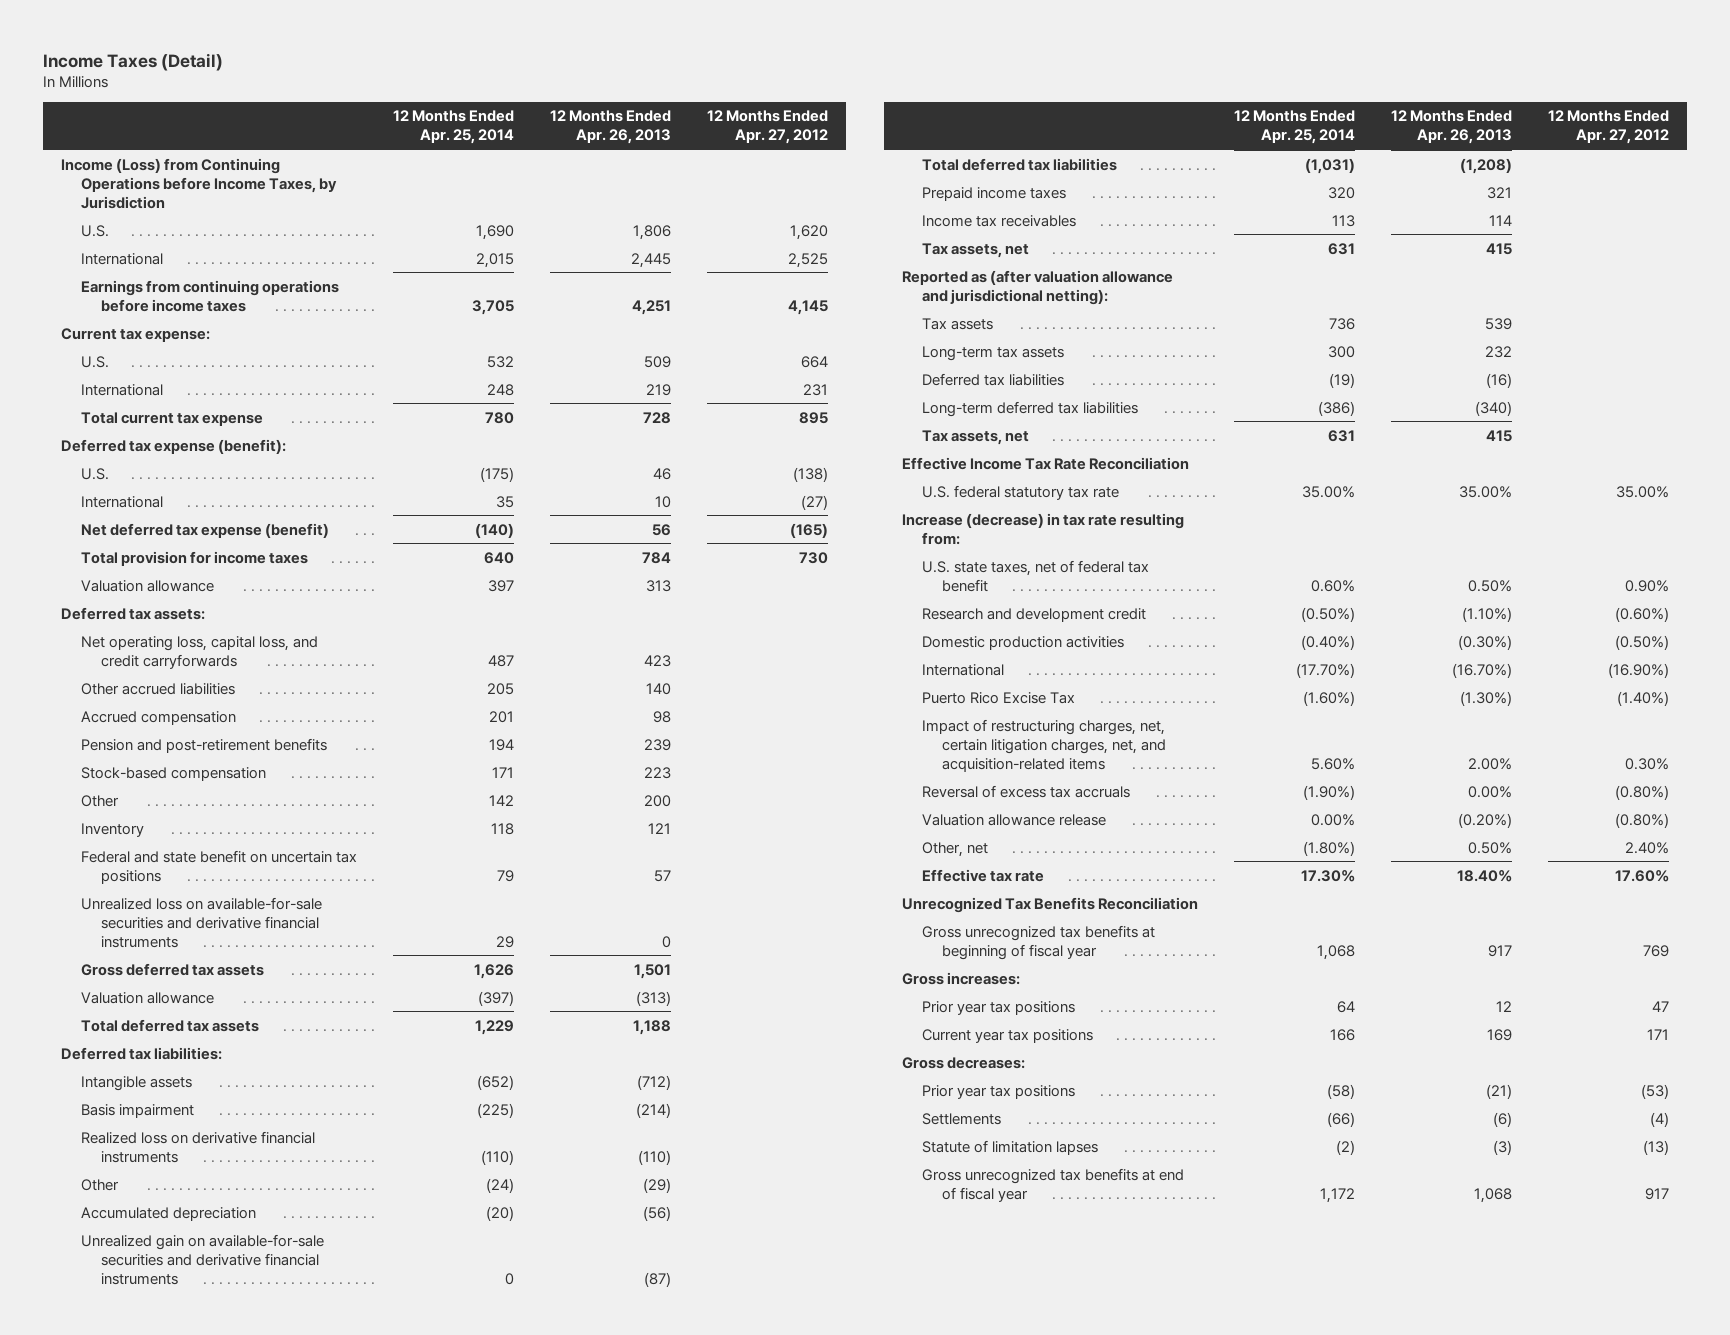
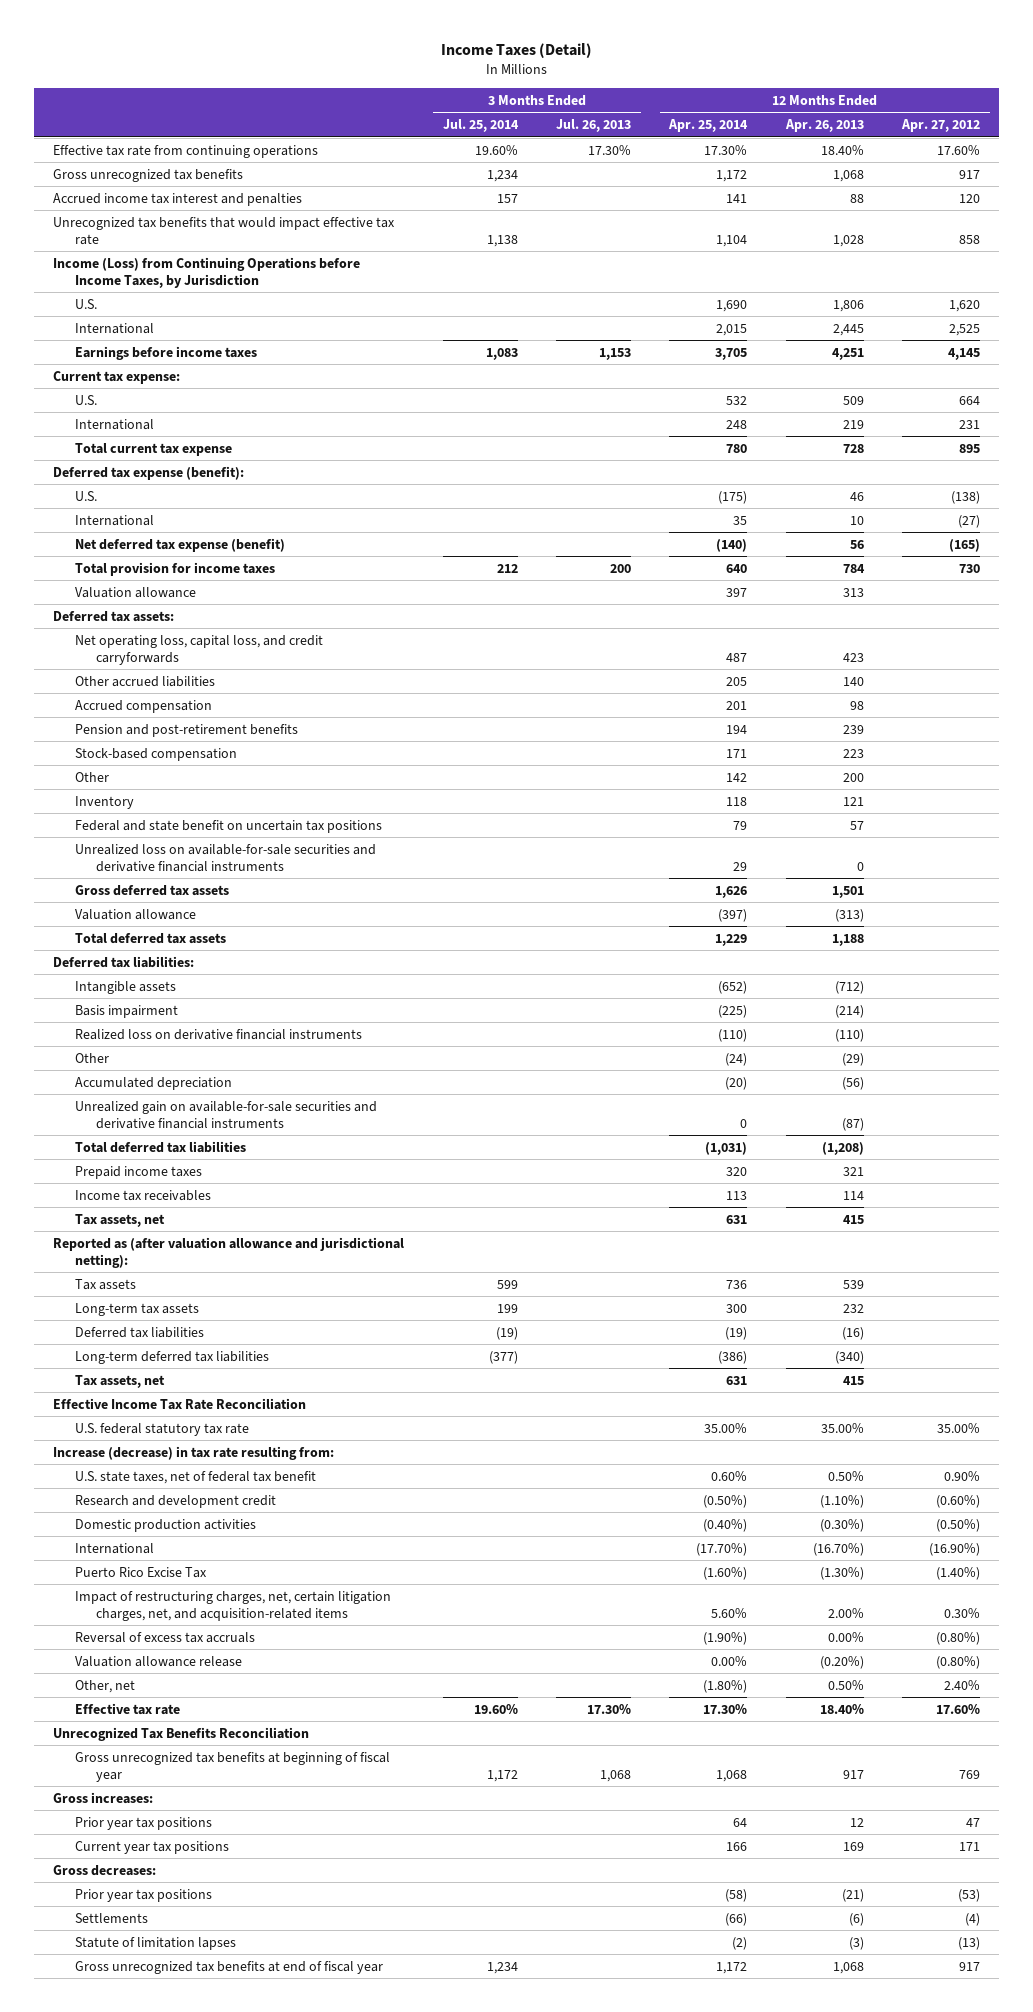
- | 12 Months Ended Apr. 25, 2014 | 12 Months Ended Apr. 26, 2013 | 12 Months Ended Apr. 27, 2012
+ | 3 Months Ended Jul. 25, 2014 | 3 Months Ended Jul. 26, 2013 | 12 Months Ended Apr. 25, 2014 | 12 Months Ended Apr. 26, 2013 | 12 Months Ended Apr. 27, 2012
+ Effective tax rate from continuing operations | 19.60% | 17.30% | 17.30% | 18.40% | 17.60%
+ Gross unrecognized tax benefits | 1,234 | | 1,172 | 1,068 | 917
+ Accrued income tax interest and penalties | 157 | | 141 | 88 | 120
+ Unrecognized tax benefits that would impact effective tax rate | 1,138 | | 1,104 | 1,028 | 858
- Earnings from continuing operations before income taxes | 3,705 | 4,251 | 4,145
+ Earnings before income taxes | 1,083 | 1,153 | 3,705 | 4,251 | 4,145

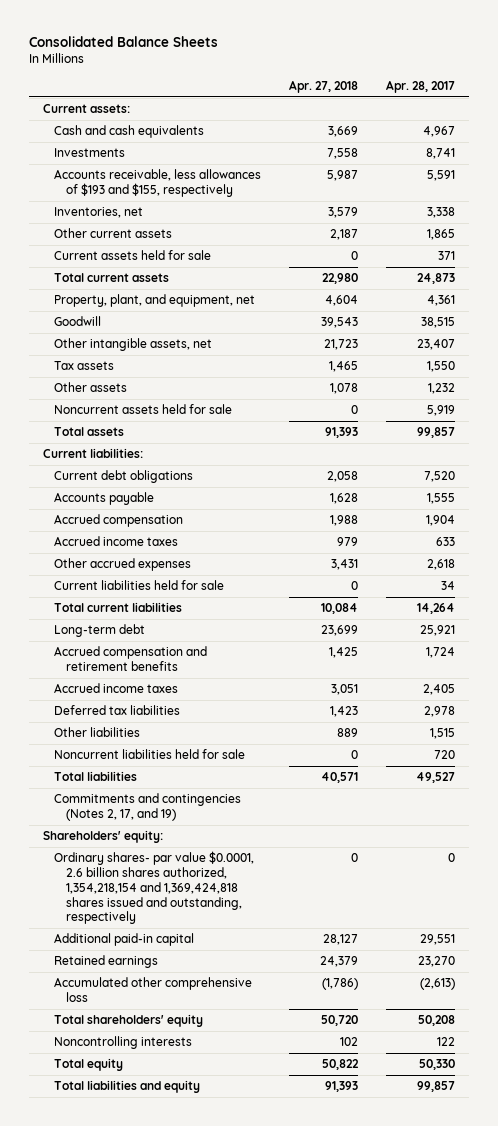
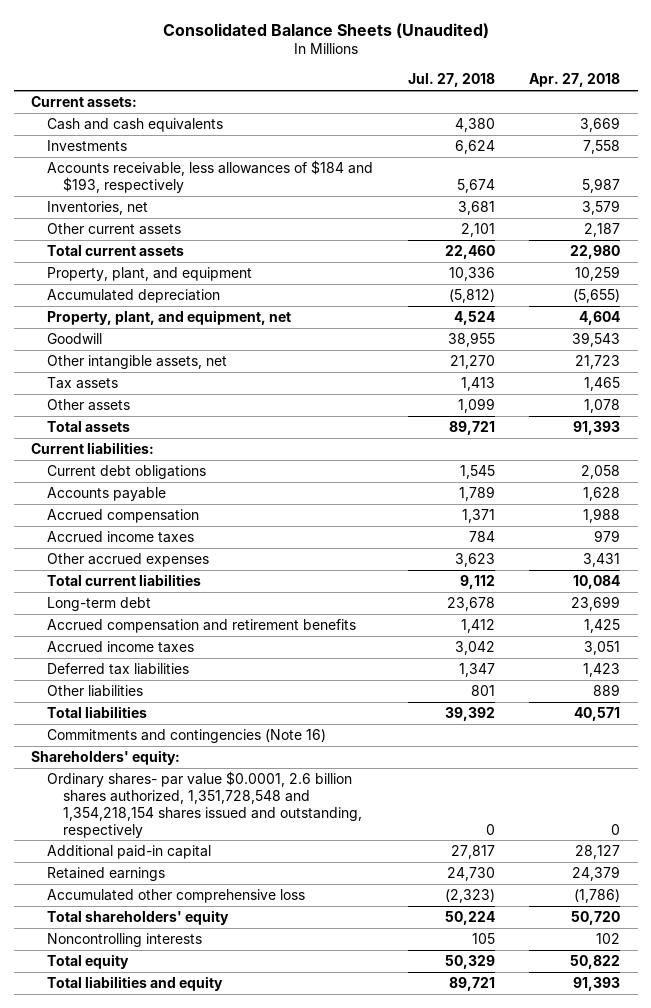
- Consolidated Balance Sheets
+ Consolidated Balance Sheets (Unaudited)
- | Apr. 27, 2018 | Apr. 28, 2017
+ | Jul. 27, 2018 | Apr. 27, 2018
- Accounts receivable, less allowances of $193 and $155, respectively | 5,987 | 5,591
+ Accounts receivable, less allowances of $184 and $193, respectively | 5,674 | 5,987
- Current assets held for sale | 0 | 371
+ Property, plant, and equipment | 10,336 | 10,259
+ Accumulated depreciation | (5,812) | (5,655)
- Noncurrent assets held for sale | 0 | 5,919
- Current liabilities held for sale | 0 | 34
- Noncurrent liabilities held for sale | 0 | 720
- Commitments and contingencies (Notes 2, 17, and 19)
+ Commitments and contingencies (Note 16)
- Ordinary shares- par value $0.0001, 2.6 billion shares authorized, 1,354,218,154 and 1,369,424,818 shares issued and outstanding, respectively | 0 | 0
+ Ordinary shares- par value $0.0001, 2.6 billion shares authorized, 1,351,728,548 and 1,354,218,154 shares issued and outstanding, respectively | 0 | 0

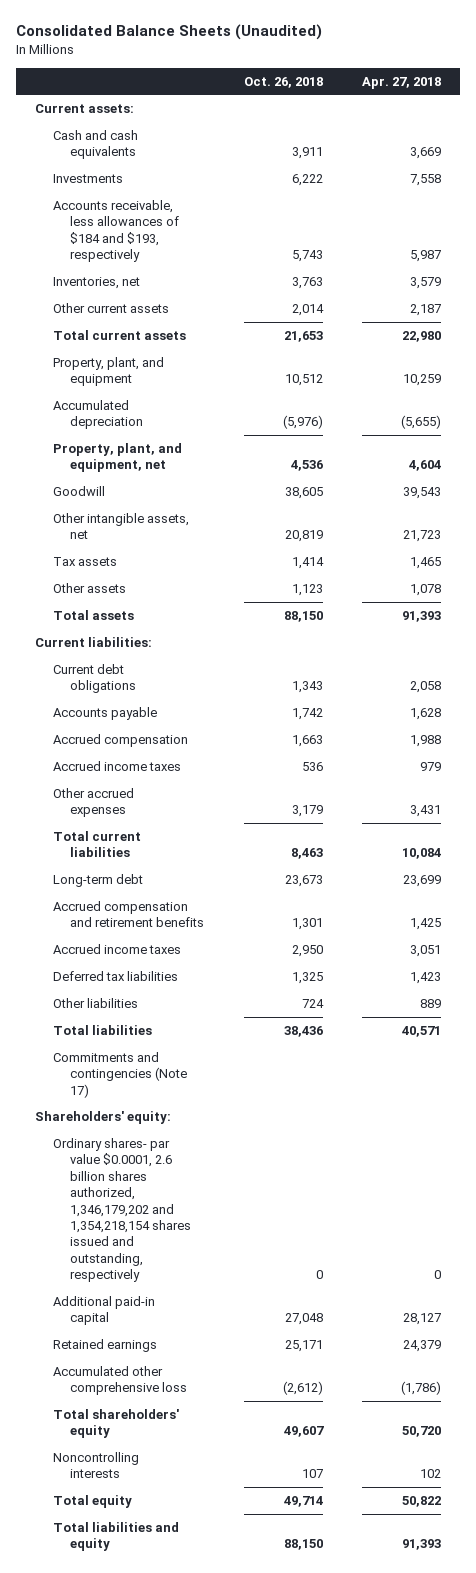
- | Jul. 27, 2018 | Apr. 27, 2018
+ | Oct. 26, 2018 | Apr. 27, 2018
- Commitments and contingencies (Note 16)
+ Commitments and contingencies (Note 17)
- Ordinary shares- par value $0.0001, 2.6 billion shares authorized, 1,351,728,548 and 1,354,218,154 shares issued and outstanding, respectively | 0 | 0
+ Ordinary shares- par value $0.0001, 2.6 billion shares authorized, 1,346,179,202 and 1,354,218,154 shares issued and outstanding, respectively | 0 | 0

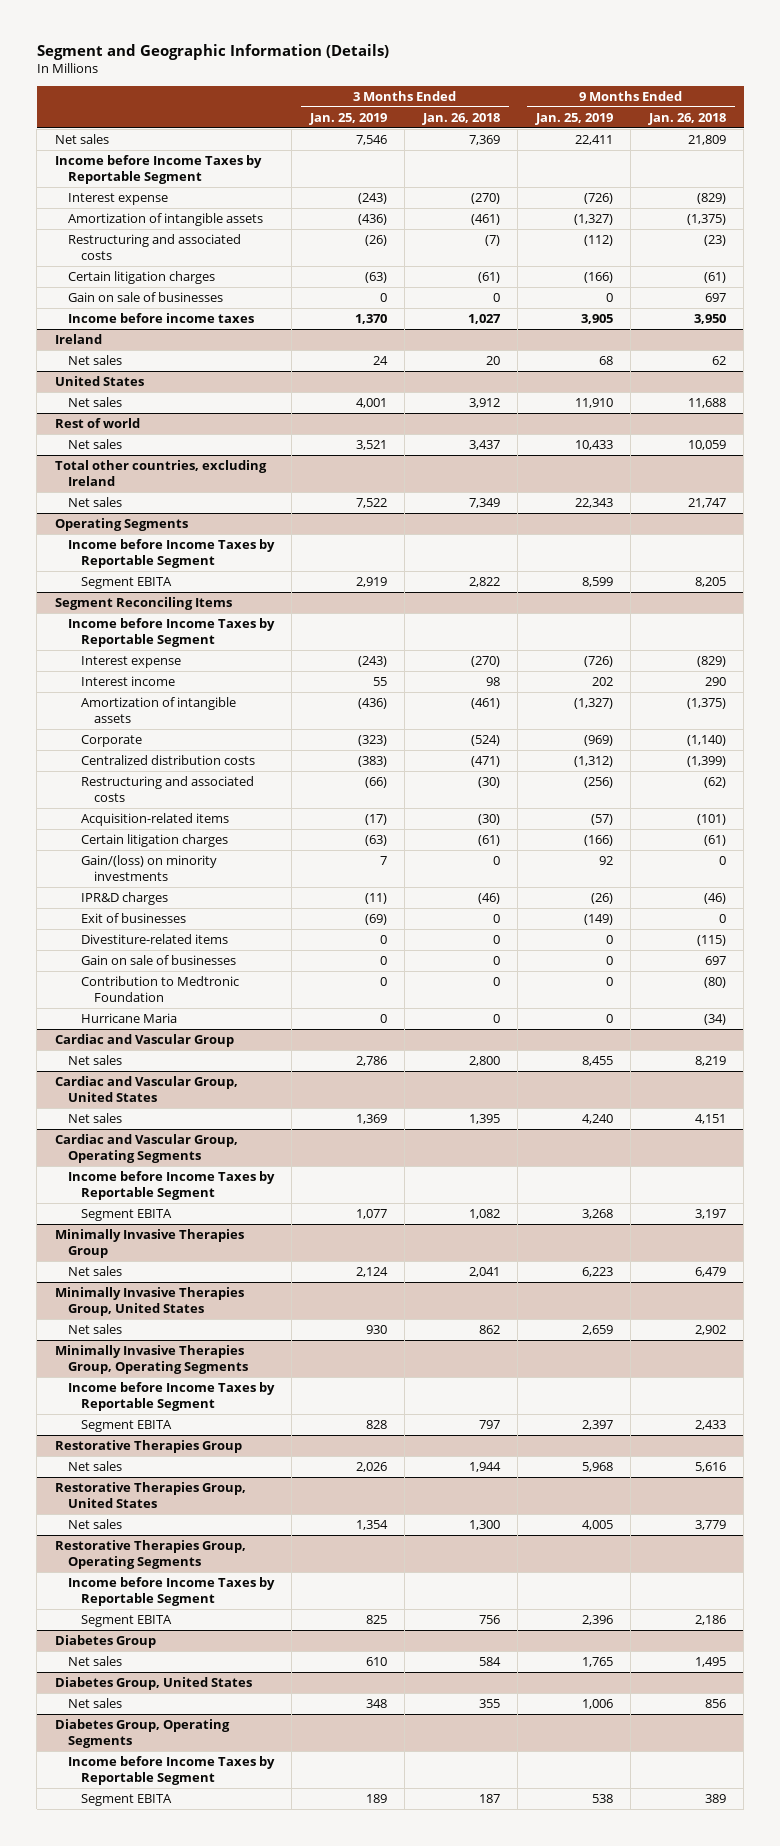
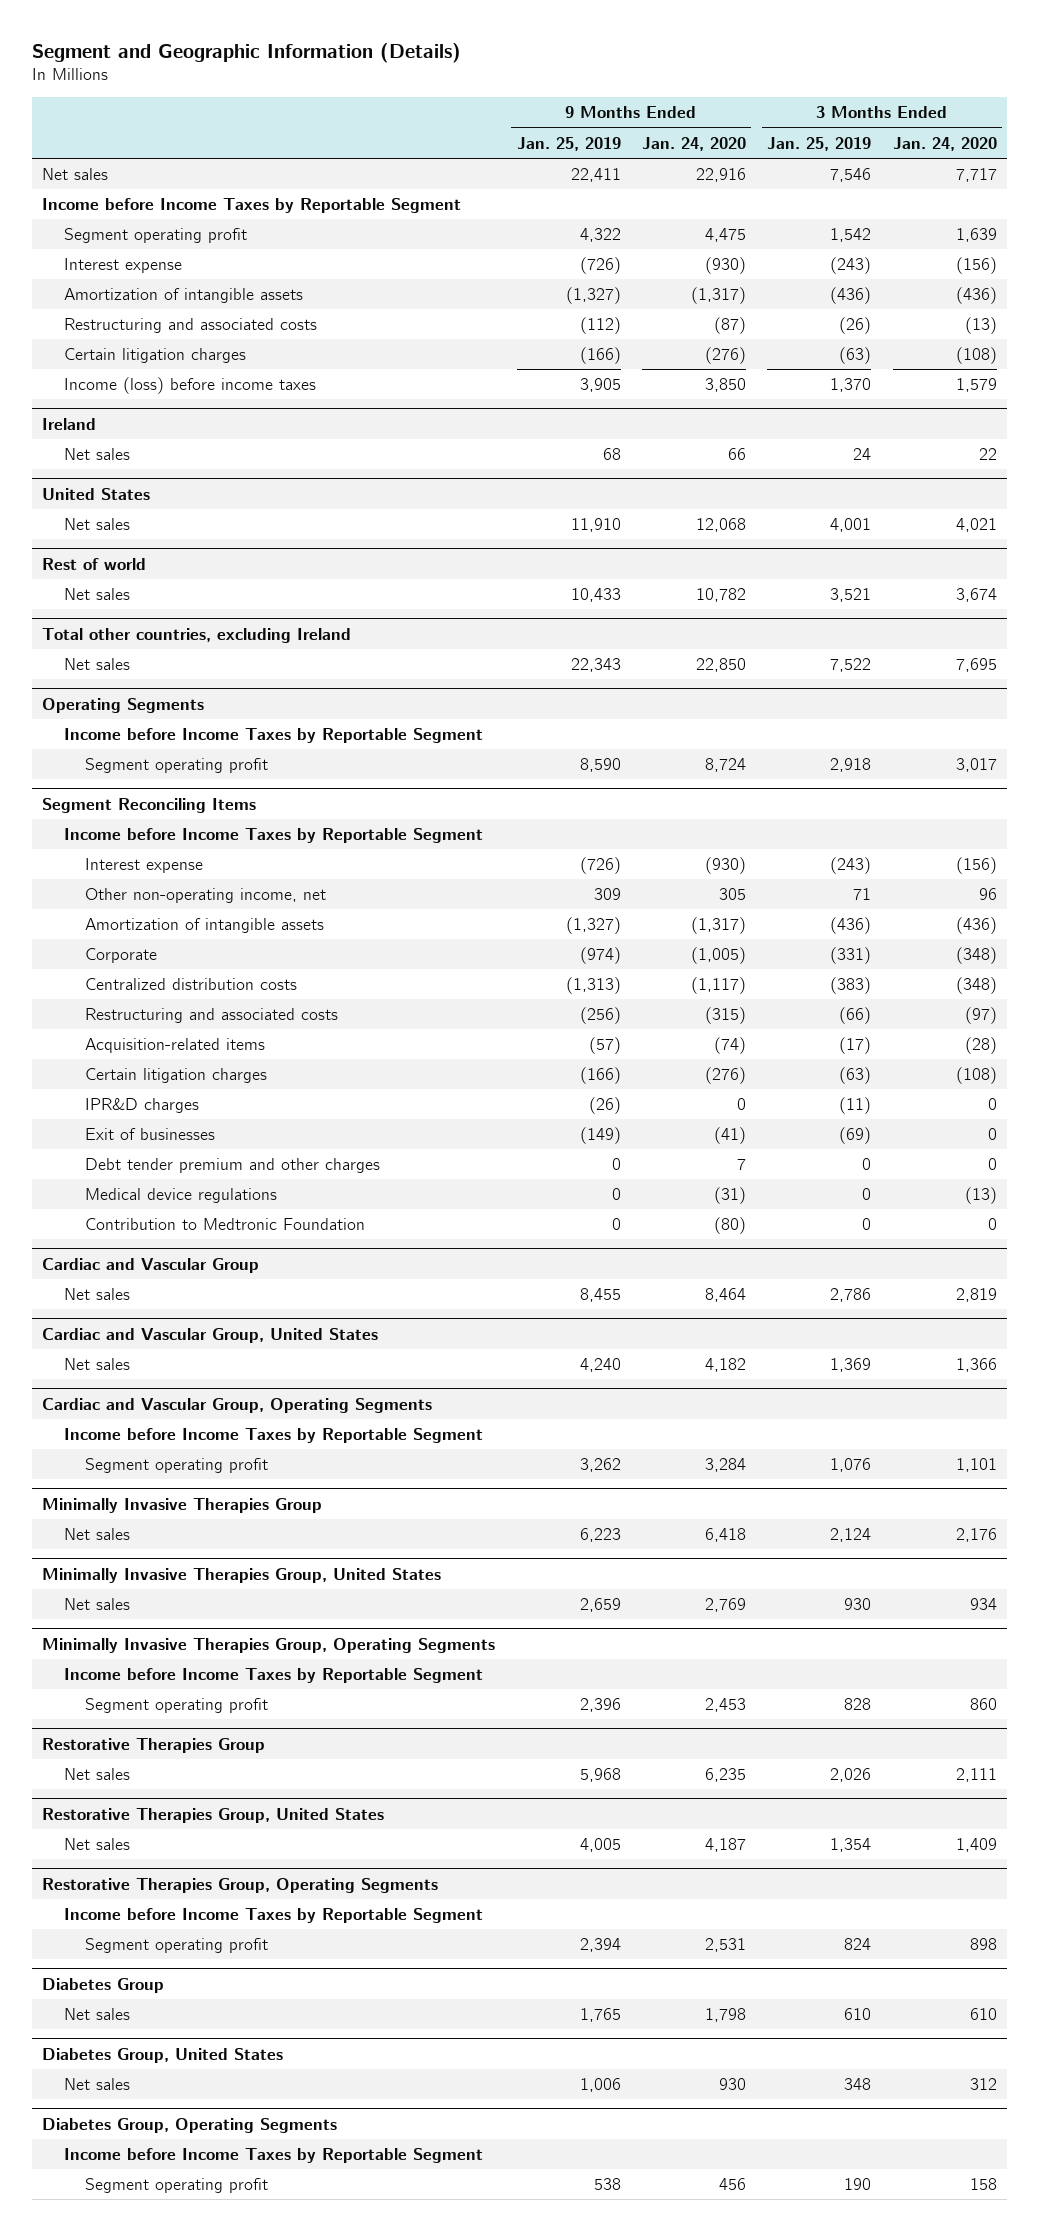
- | 3 Months Ended Jan. 25, 2019 | 3 Months Ended Jan. 26, 2018 | 9 Months Ended Jan. 25, 2019 | 9 Months Ended Jan. 26, 2018
+ | 9 Months Ended Jan. 25, 2019 | 9 Months Ended Jan. 24, 2020 | 3 Months Ended Jan. 25, 2019 | 3 Months Ended Jan. 24, 2020
+ Segment operating profit | 4,322 | 4,475 | 1,542 | 1,639
- Gain on sale of businesses | 0 | 0 | 0 | 697
- Income before income taxes | 1,370 | 1,027 | 3,905 | 3,950
+ Income (loss) before income taxes | 3,905 | 3,850 | 1,370 | 1,579
@ Operating Segments
- Segment EBITA | 2,919 | 2,822 | 8,599 | 8,205
+ Segment operating profit | 8,590 | 8,724 | 2,918 | 3,017
@ Segment Reconciling Items
- Interest income | 55 | 98 | 202 | 290
+ Other non-operating income, net | 309 | 305 | 71 | 96
- Corporate | (323) | (524) | (969) | (1,140)
- Centralized distribution costs | (383) | (471) | (1,312) | (1,399)
+ Corporate | (974) | (1,005) | (331) | (348)
+ Centralized distribution costs | (1,313) | (1,117) | (383) | (348)
- Gain/(loss) on minority investments | 7 | 0 | 92 | 0
- Divestiture-related items | 0 | 0 | 0 | (115)
- Gain on sale of businesses | 0 | 0 | 0 | 697
+ Debt tender premium and other charges | 0 | 7 | 0 | 0
+ Medical device regulations | 0 | (31) | 0 | (13)
- Hurricane Maria | 0 | 0 | 0 | (34)
@ Cardiac and Vascular Group, Operating Segments
- Segment EBITA | 1,077 | 1,082 | 3,268 | 3,197
+ Segment operating profit | 3,262 | 3,284 | 1,076 | 1,101
@ Minimally Invasive Therapies Group, Operating Segments
- Segment EBITA | 828 | 797 | 2,397 | 2,433
+ Segment operating profit | 2,396 | 2,453 | 828 | 860
@ Restorative Therapies Group, Operating Segments
- Segment EBITA | 825 | 756 | 2,396 | 2,186
+ Segment operating profit | 2,394 | 2,531 | 824 | 898
@ Diabetes Group, Operating Segments
- Segment EBITA | 189 | 187 | 538 | 389
+ Segment operating profit | 538 | 456 | 190 | 158

